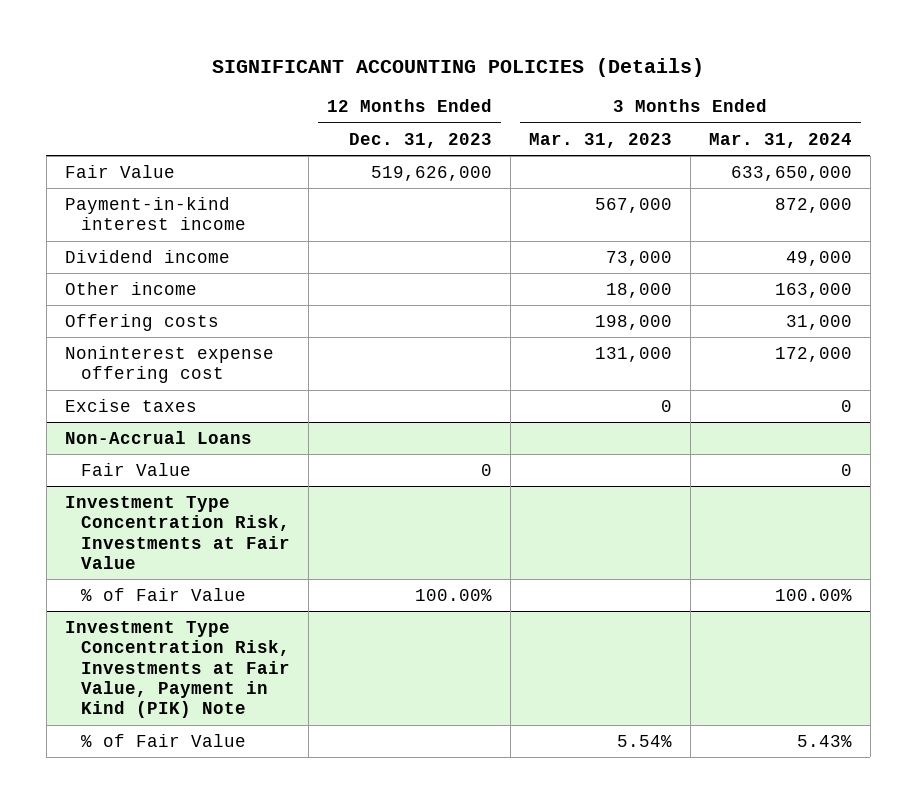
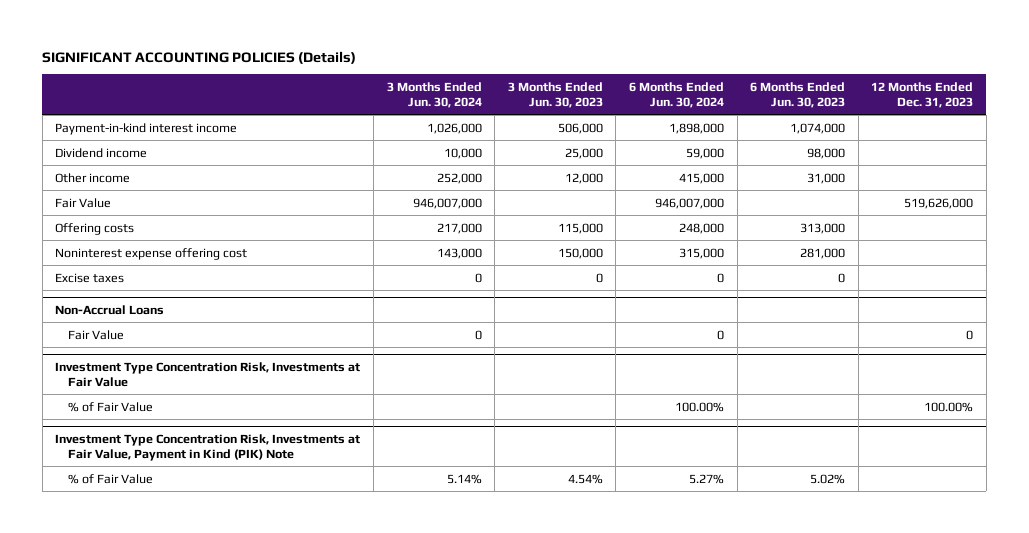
- | 12 Months Ended Dec. 31, 2023 | 3 Months Ended Mar. 31, 2023 | 3 Months Ended Mar. 31, 2024
+ | 3 Months Ended Jun. 30, 2024 | 3 Months Ended Jun. 30, 2023 | 6 Months Ended Jun. 30, 2024 | 6 Months Ended Jun. 30, 2023 | 12 Months Ended Dec. 31, 2023
moved down: Fair Value | 946,007,000 | | 946,007,000 | | 519,626,000

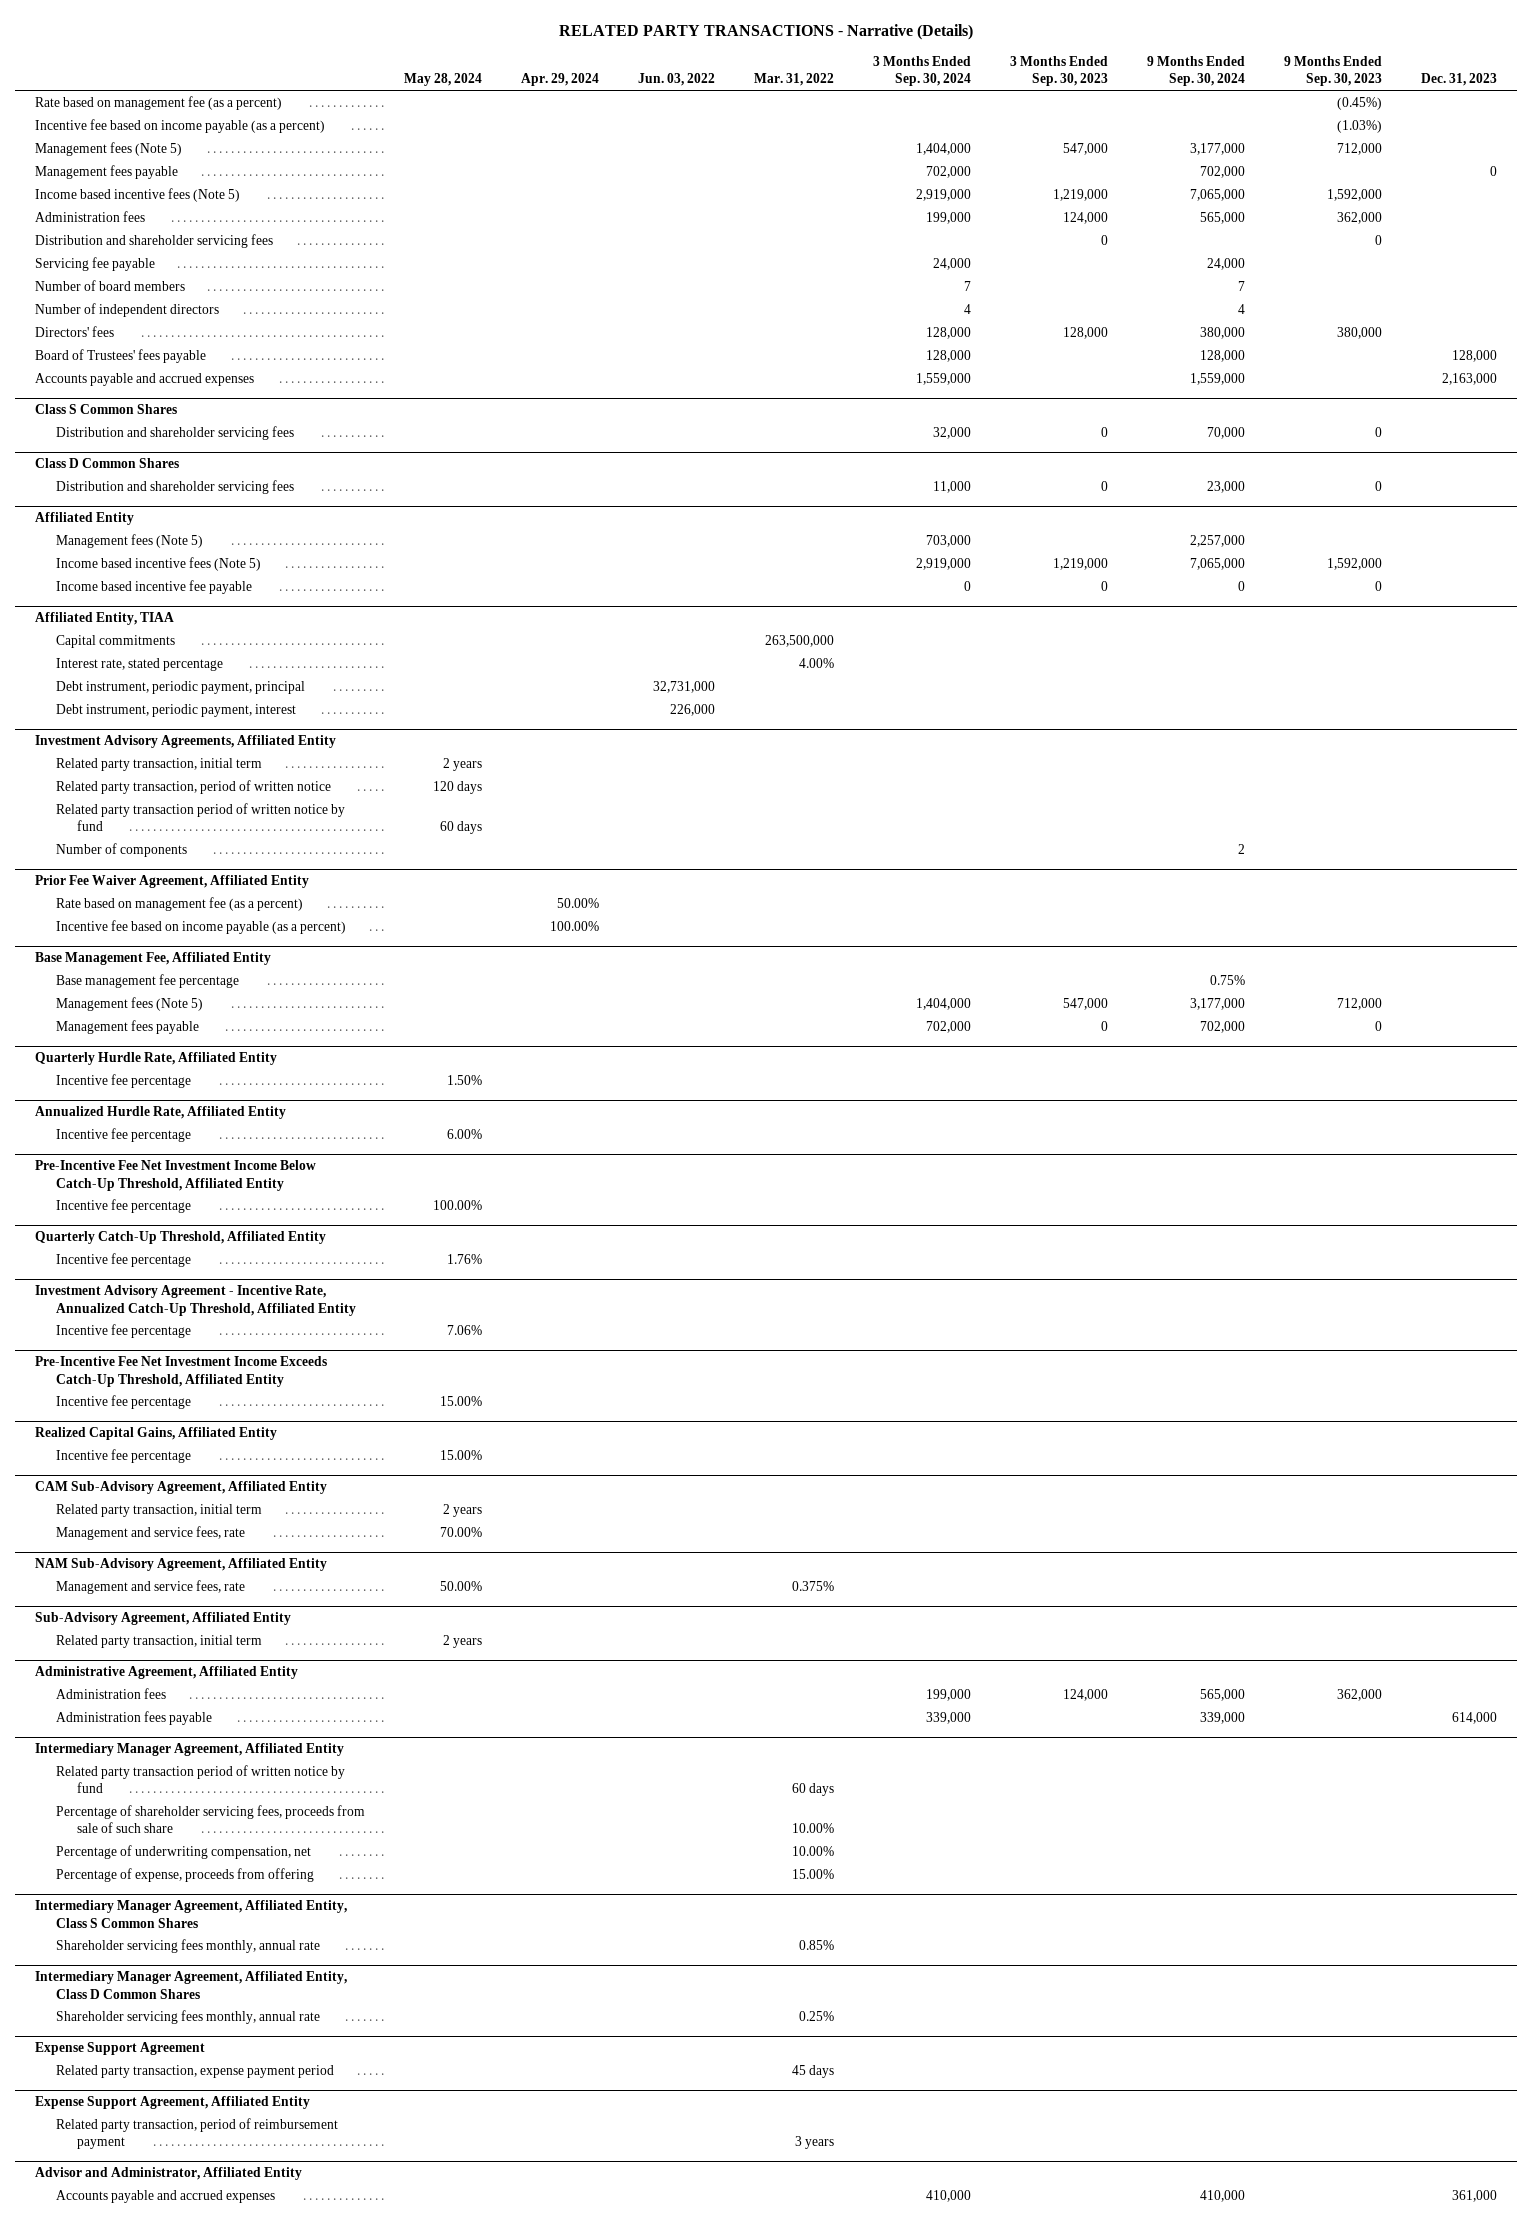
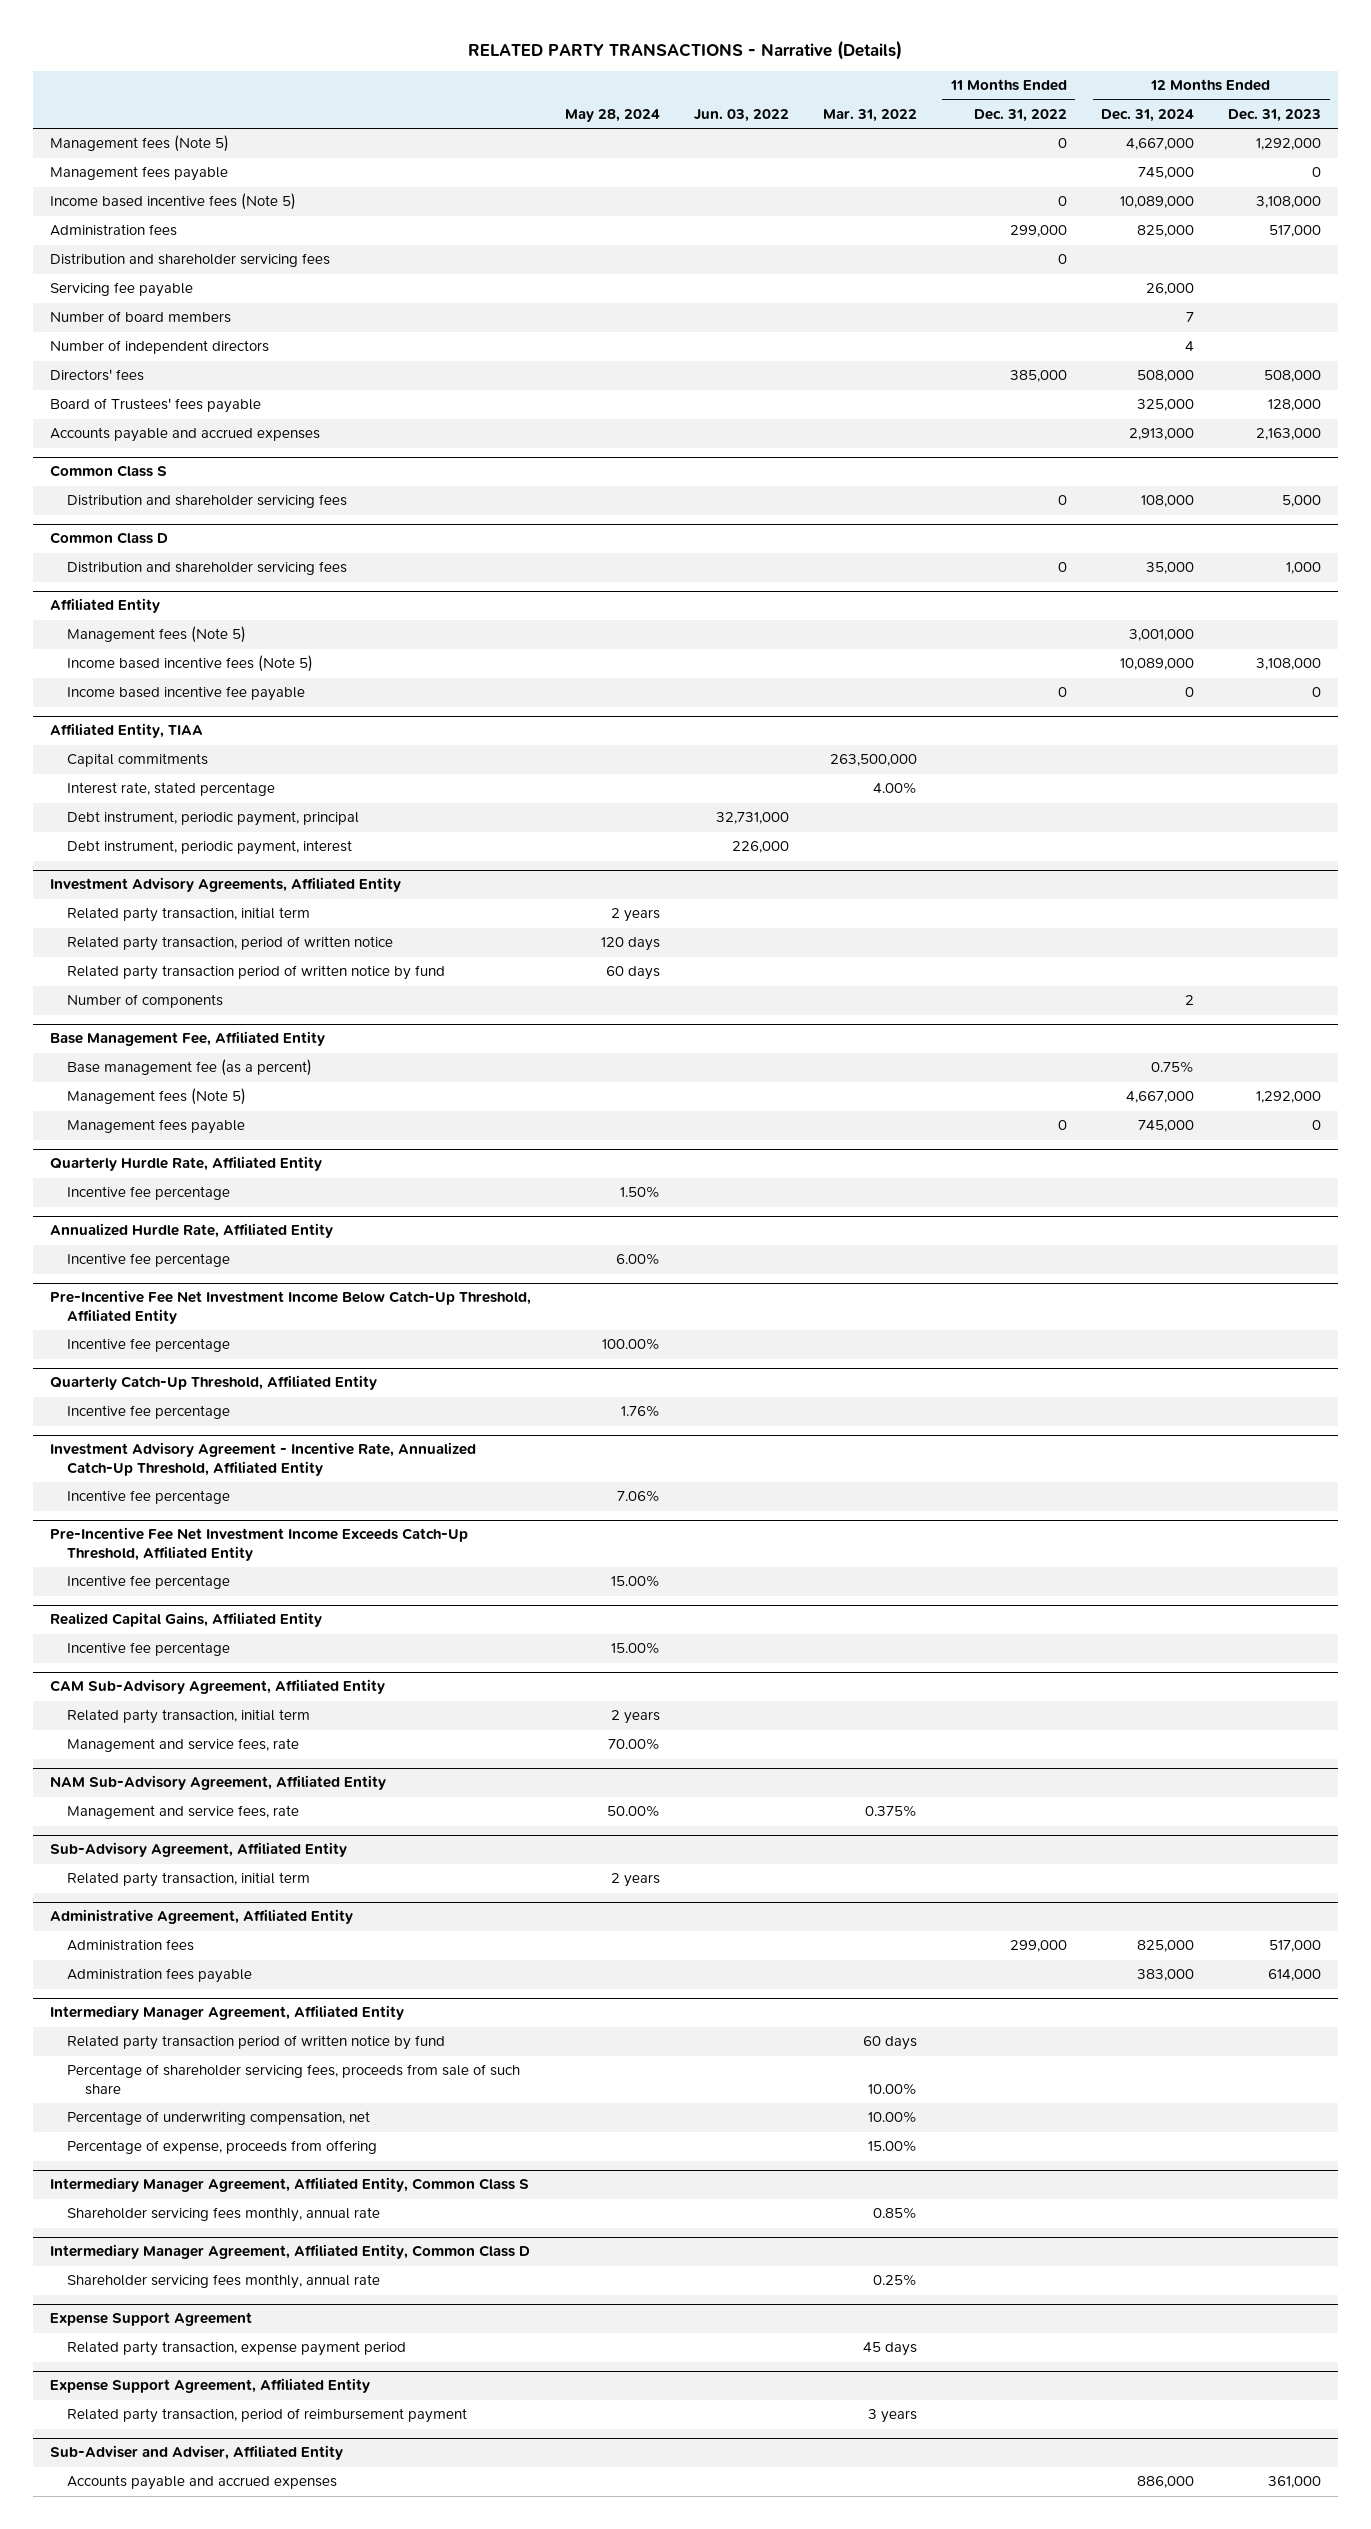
- | May 28, 2024 | Apr. 29, 2024 | Jun. 03, 2022 | Mar. 31, 2022 | 3 Months Ended Sep. 30, 2024 | 3 Months Ended Sep. 30, 2023 | 9 Months Ended Sep. 30, 2024 | 9 Months Ended Sep. 30, 2023 | Dec. 31, 2023
+ | May 28, 2024 | Jun. 03, 2022 | Mar. 31, 2022 | 11 Months Ended Dec. 31, 2022 | 12 Months Ended Dec. 31, 2024 | 12 Months Ended Dec. 31, 2023
- Rate based on management fee (as a percent) | | | | | | | | (0.45%) |
- Incentive fee based on income payable (as a percent) | | | | | | | | (1.03%) |
- Class S Common Shares
+ Common Class S
- Class D Common Shares
+ Common Class D
- Prior Fee Waiver Agreement, Affiliated Entity
- Rate based on management fee (as a percent) | | 50.00% | | | | | | |
- Incentive fee based on income payable (as a percent) | | 100.00% | | | | | | |
@ Base Management Fee, Affiliated Entity
- Base management fee percentage | | | | | | | 0.75% | |
+ Base management fee (as a percent) | | | | | 0.75% |
- Intermediary Manager Agreement, Affiliated Entity, Class S Common Shares
+ Intermediary Manager Agreement, Affiliated Entity, Common Class S
- Intermediary Manager Agreement, Affiliated Entity, Class D Common Shares
+ Intermediary Manager Agreement, Affiliated Entity, Common Class D
- Advisor and Administrator, Affiliated Entity
- Accounts payable and accrued expenses | | | | | 410,000 | | 410,000 | | 361,000
+ Sub-Adviser and Adviser, Affiliated Entity
+ Accounts payable and accrued expenses | | | | | 886,000 | 361,000

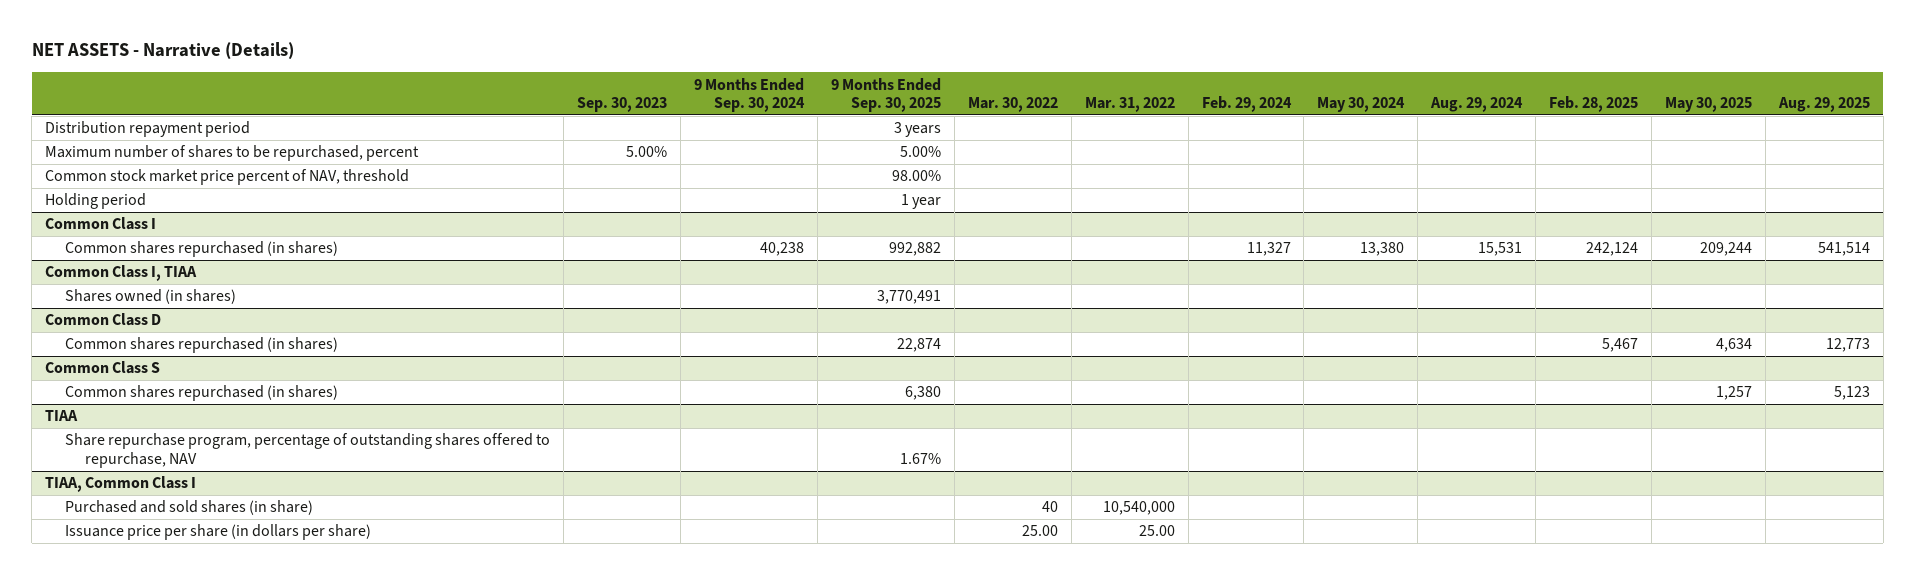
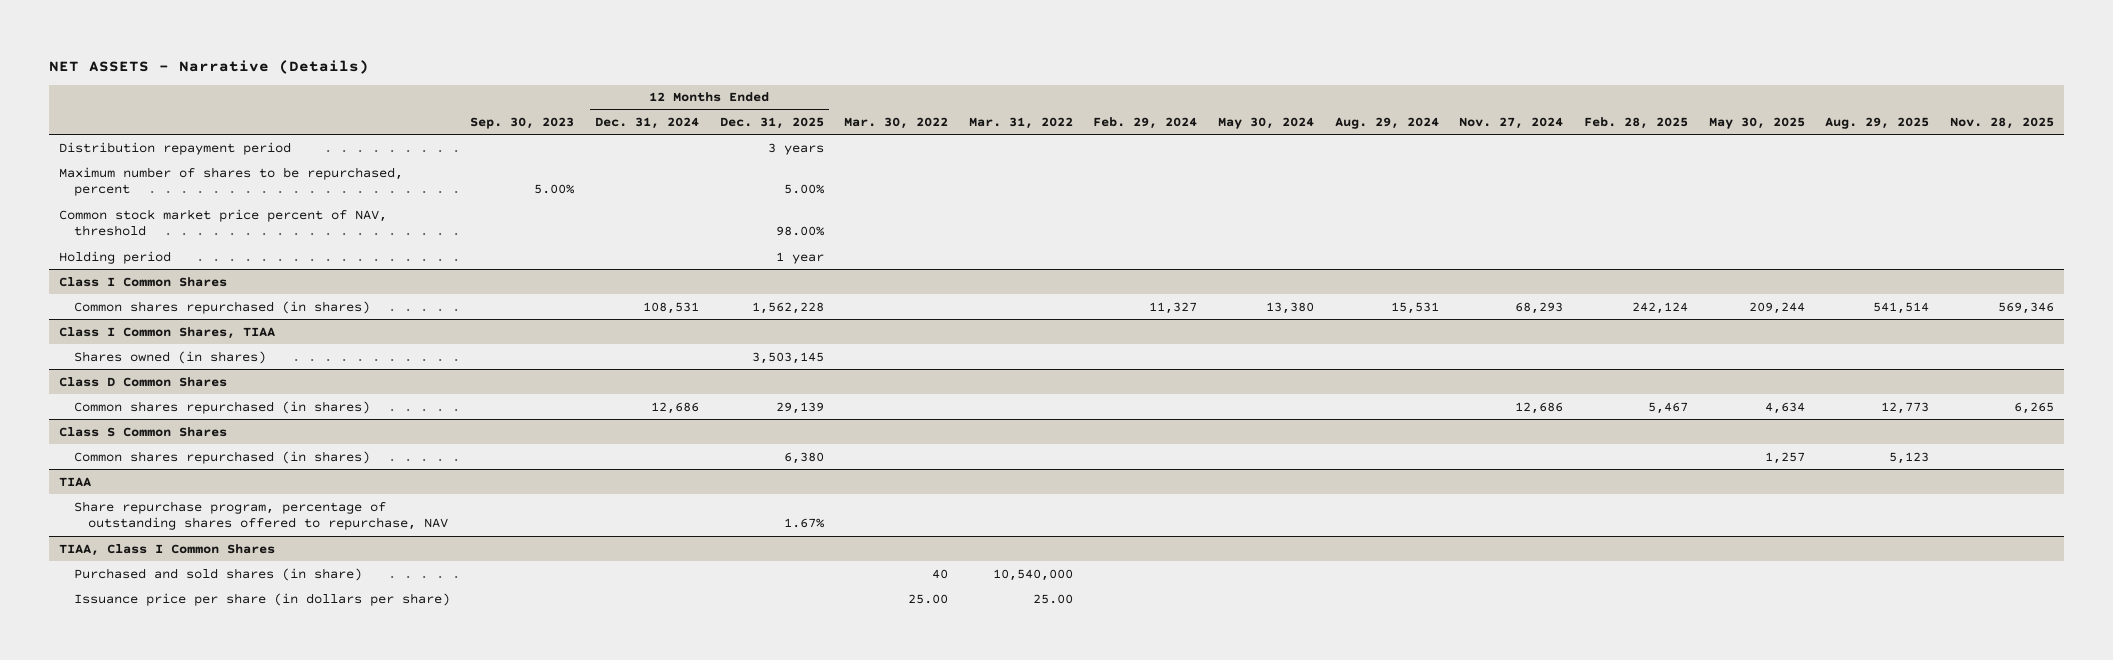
- | Sep. 30, 2023 | 9 Months Ended Sep. 30, 2024 | 9 Months Ended Sep. 30, 2025 | Mar. 30, 2022 | Mar. 31, 2022 | Feb. 29, 2024 | May 30, 2024 | Aug. 29, 2024 | Feb. 28, 2025 | May 30, 2025 | Aug. 29, 2025
+ | Sep. 30, 2023 | 12 Months Ended Dec. 31, 2024 | 12 Months Ended Dec. 31, 2025 | Mar. 30, 2022 | Mar. 31, 2022 | Feb. 29, 2024 | May 30, 2024 | Aug. 29, 2024 | Nov. 27, 2024 | Feb. 28, 2025 | May 30, 2025 | Aug. 29, 2025 | Nov. 28, 2025
- Common Class I
+ Class I Common Shares
- Common Class I, TIAA
+ Class I Common Shares, TIAA
- Common Class D
+ Class D Common Shares
- Common Class S
+ Class S Common Shares
- TIAA, Common Class I
+ TIAA, Class I Common Shares

